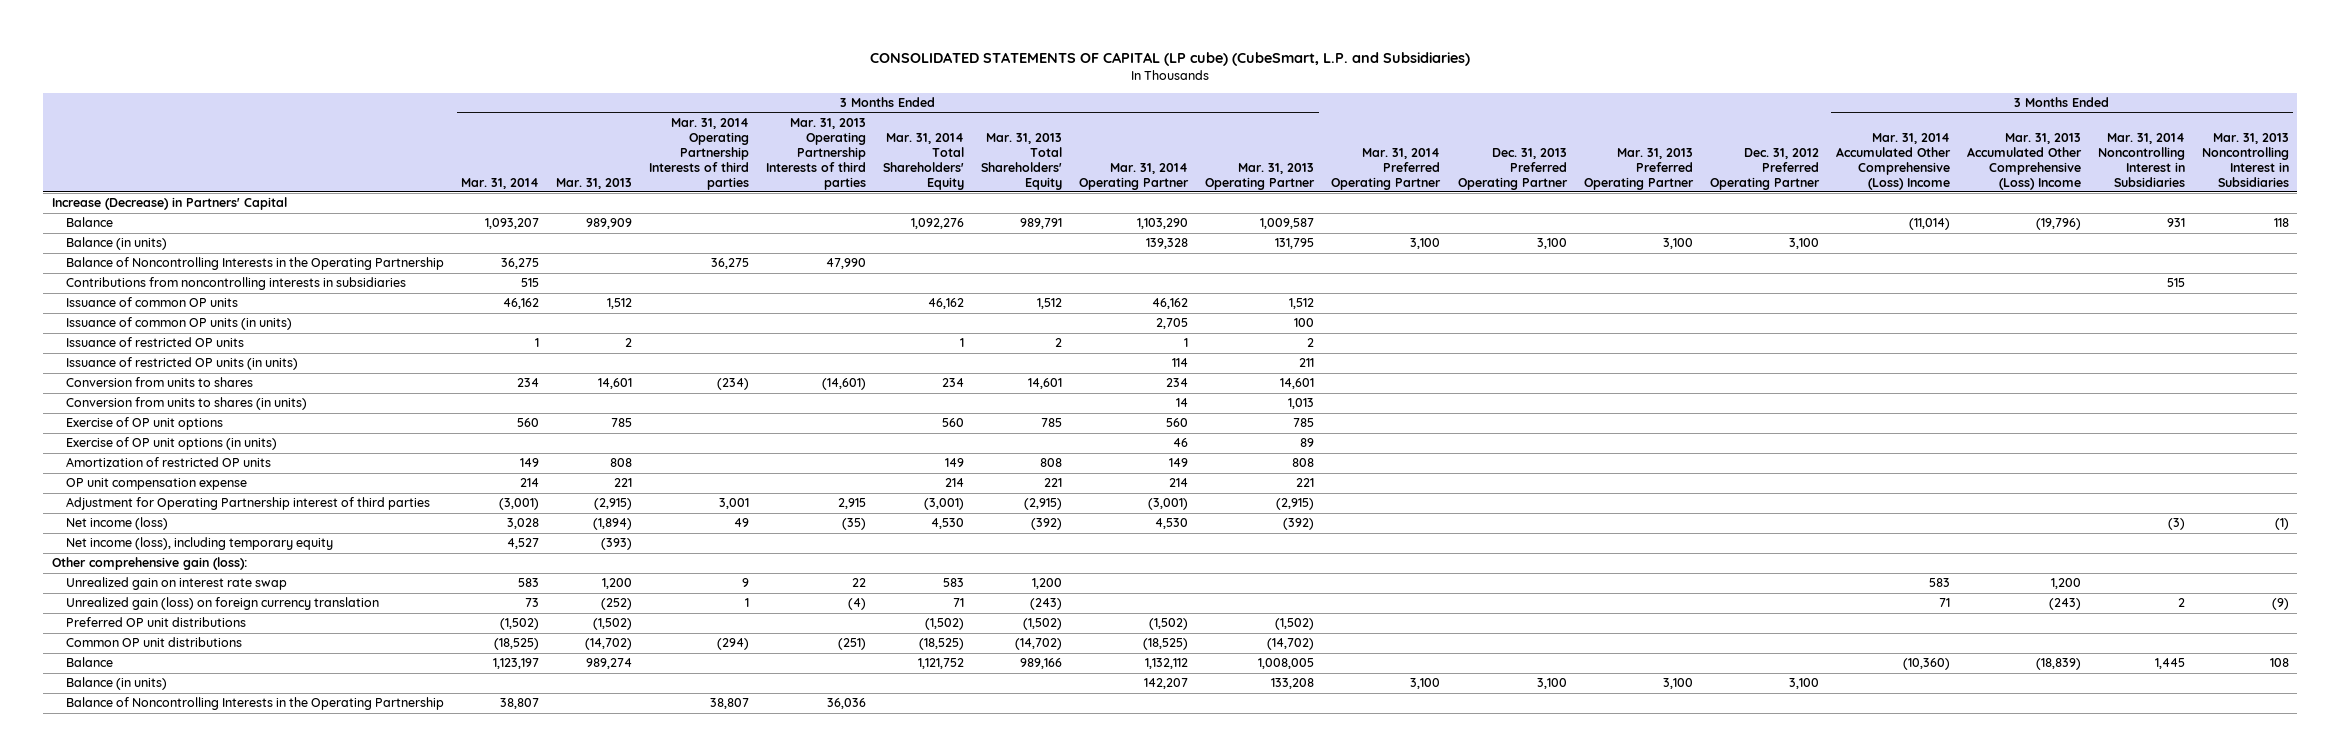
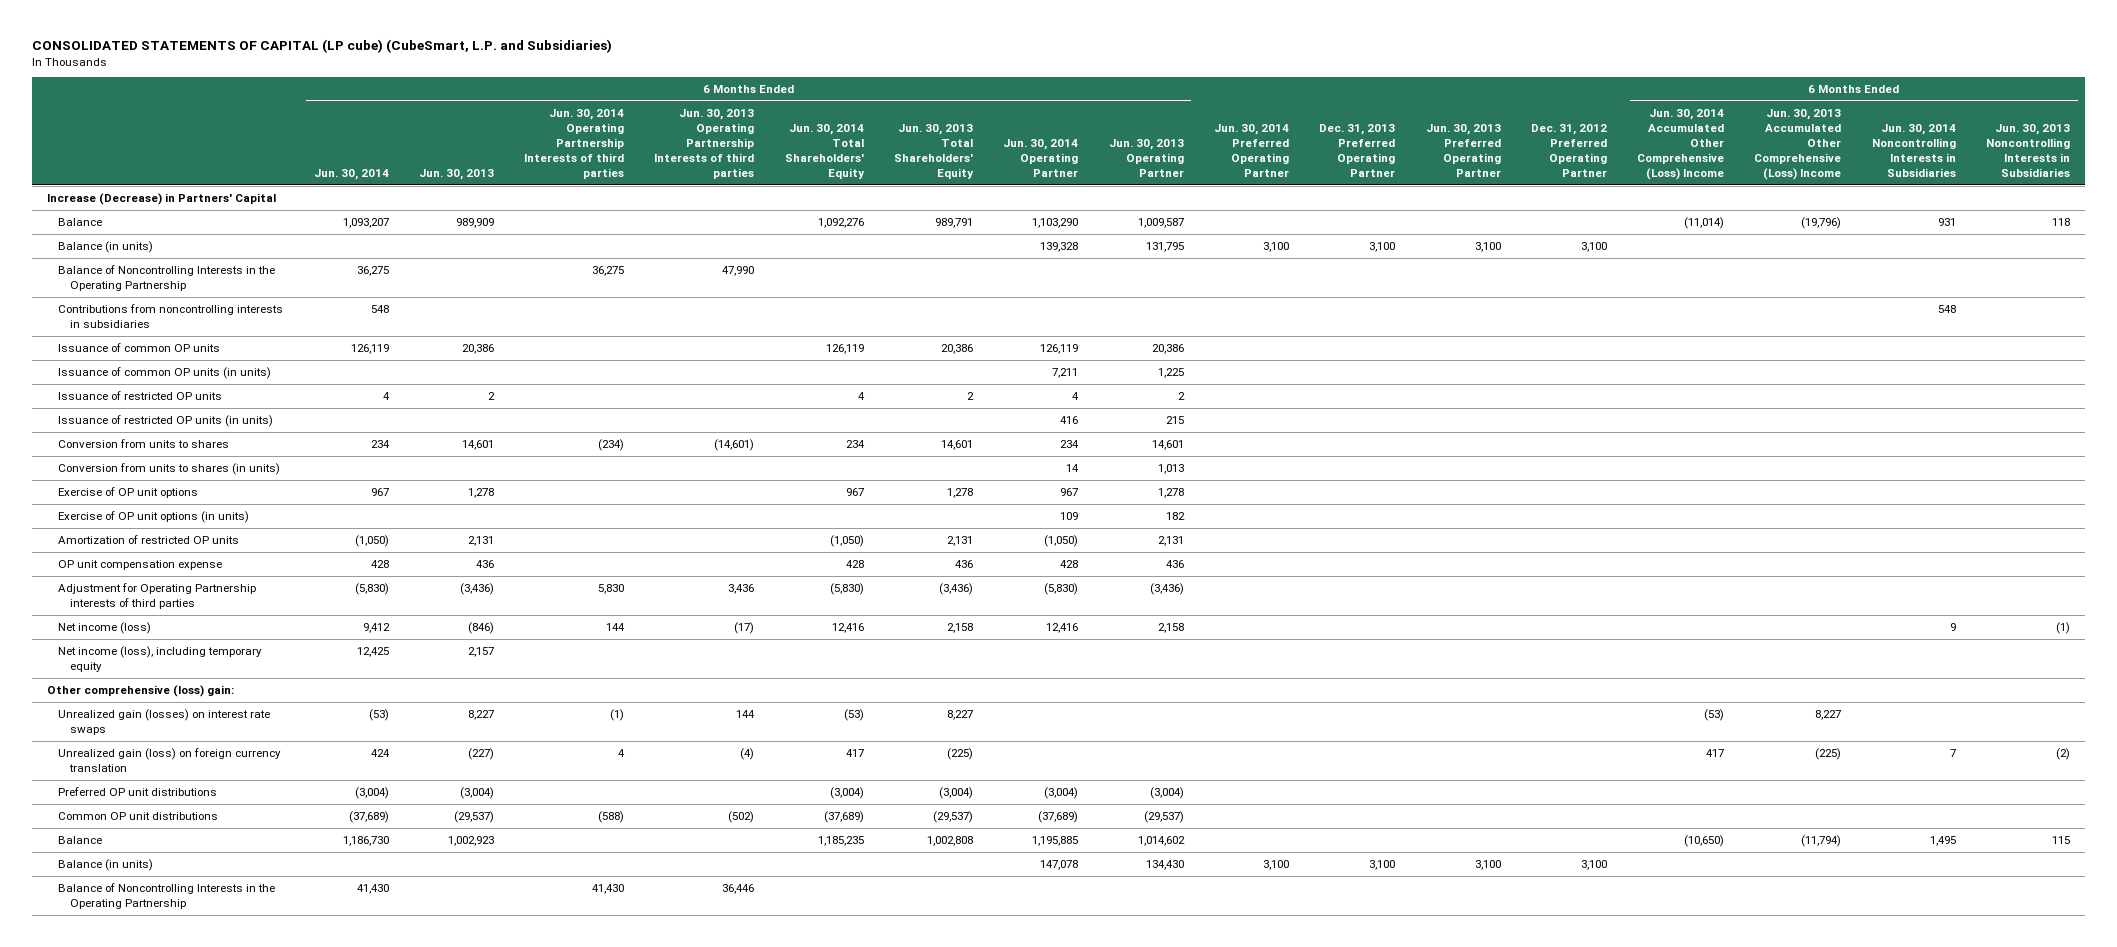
- | 3 Months Ended Mar. 31, 2014 | 3 Months Ended Mar. 31, 2013 | 3 Months Ended Mar. 31, 2014 Operating Partnership Interests of third parties | 3 Months Ended Mar. 31, 2013 Operating Partnership Interests of third parties | 3 Months Ended Mar. 31, 2014 Total Shareholders' Equity | 3 Months Ended Mar. 31, 2013 Total Shareholders' Equity | 3 Months Ended Mar. 31, 2014 Operating Partner | 3 Months Ended Mar. 31, 2013 Operating Partner | Mar. 31, 2014 Preferred Operating Partner | Dec. 31, 2013 Preferred Operating Partner | Mar. 31, 2013 Preferred Operating Partner | Dec. 31, 2012 Preferred Operating Partner | 3 Months Ended Mar. 31, 2014 Accumulated Other Comprehensive (Loss) Income | 3 Months Ended Mar. 31, 2013 Accumulated Other Comprehensive (Loss) Income | 3 Months Ended Mar. 31, 2014 Noncontrolling Interest in Subsidiaries | 3 Months Ended Mar. 31, 2013 Noncontrolling Interest in Subsidiaries
+ | 6 Months Ended Jun. 30, 2014 | 6 Months Ended Jun. 30, 2013 | 6 Months Ended Jun. 30, 2014 Operating Partnership Interests of third parties | 6 Months Ended Jun. 30, 2013 Operating Partnership Interests of third parties | 6 Months Ended Jun. 30, 2014 Total Shareholders' Equity | 6 Months Ended Jun. 30, 2013 Total Shareholders' Equity | 6 Months Ended Jun. 30, 2014 Operating Partner | 6 Months Ended Jun. 30, 2013 Operating Partner | Jun. 30, 2014 Preferred Operating Partner | Dec. 31, 2013 Preferred Operating Partner | Jun. 30, 2013 Preferred Operating Partner | Dec. 31, 2012 Preferred Operating Partner | 6 Months Ended Jun. 30, 2014 Accumulated Other Comprehensive (Loss) Income | 6 Months Ended Jun. 30, 2013 Accumulated Other Comprehensive (Loss) Income | 6 Months Ended Jun. 30, 2014 Noncontrolling Interests in Subsidiaries | 6 Months Ended Jun. 30, 2013 Noncontrolling Interests in Subsidiaries
- Adjustment for Operating Partnership interest of third parties | (3,001) | (2,915) | 3,001 | 2,915 | (3,001) | (2,915) | (3,001) | (2,915) | | | | | | | |
+ Adjustment for Operating Partnership interests of third parties | (5,830) | (3,436) | 5,830 | 3,436 | (5,830) | (3,436) | (5,830) | (3,436) | | | | | | | |
- Other comprehensive gain (loss):
- Unrealized gain on interest rate swap | 583 | 1,200 | 9 | 22 | 583 | 1,200 | | | | | | | 583 | 1,200 | |
+ Other comprehensive (loss) gain:
+ Unrealized gain (losses) on interest rate swaps | (53) | 8,227 | (1) | 144 | (53) | 8,227 | | | | | | | (53) | 8,227 | |

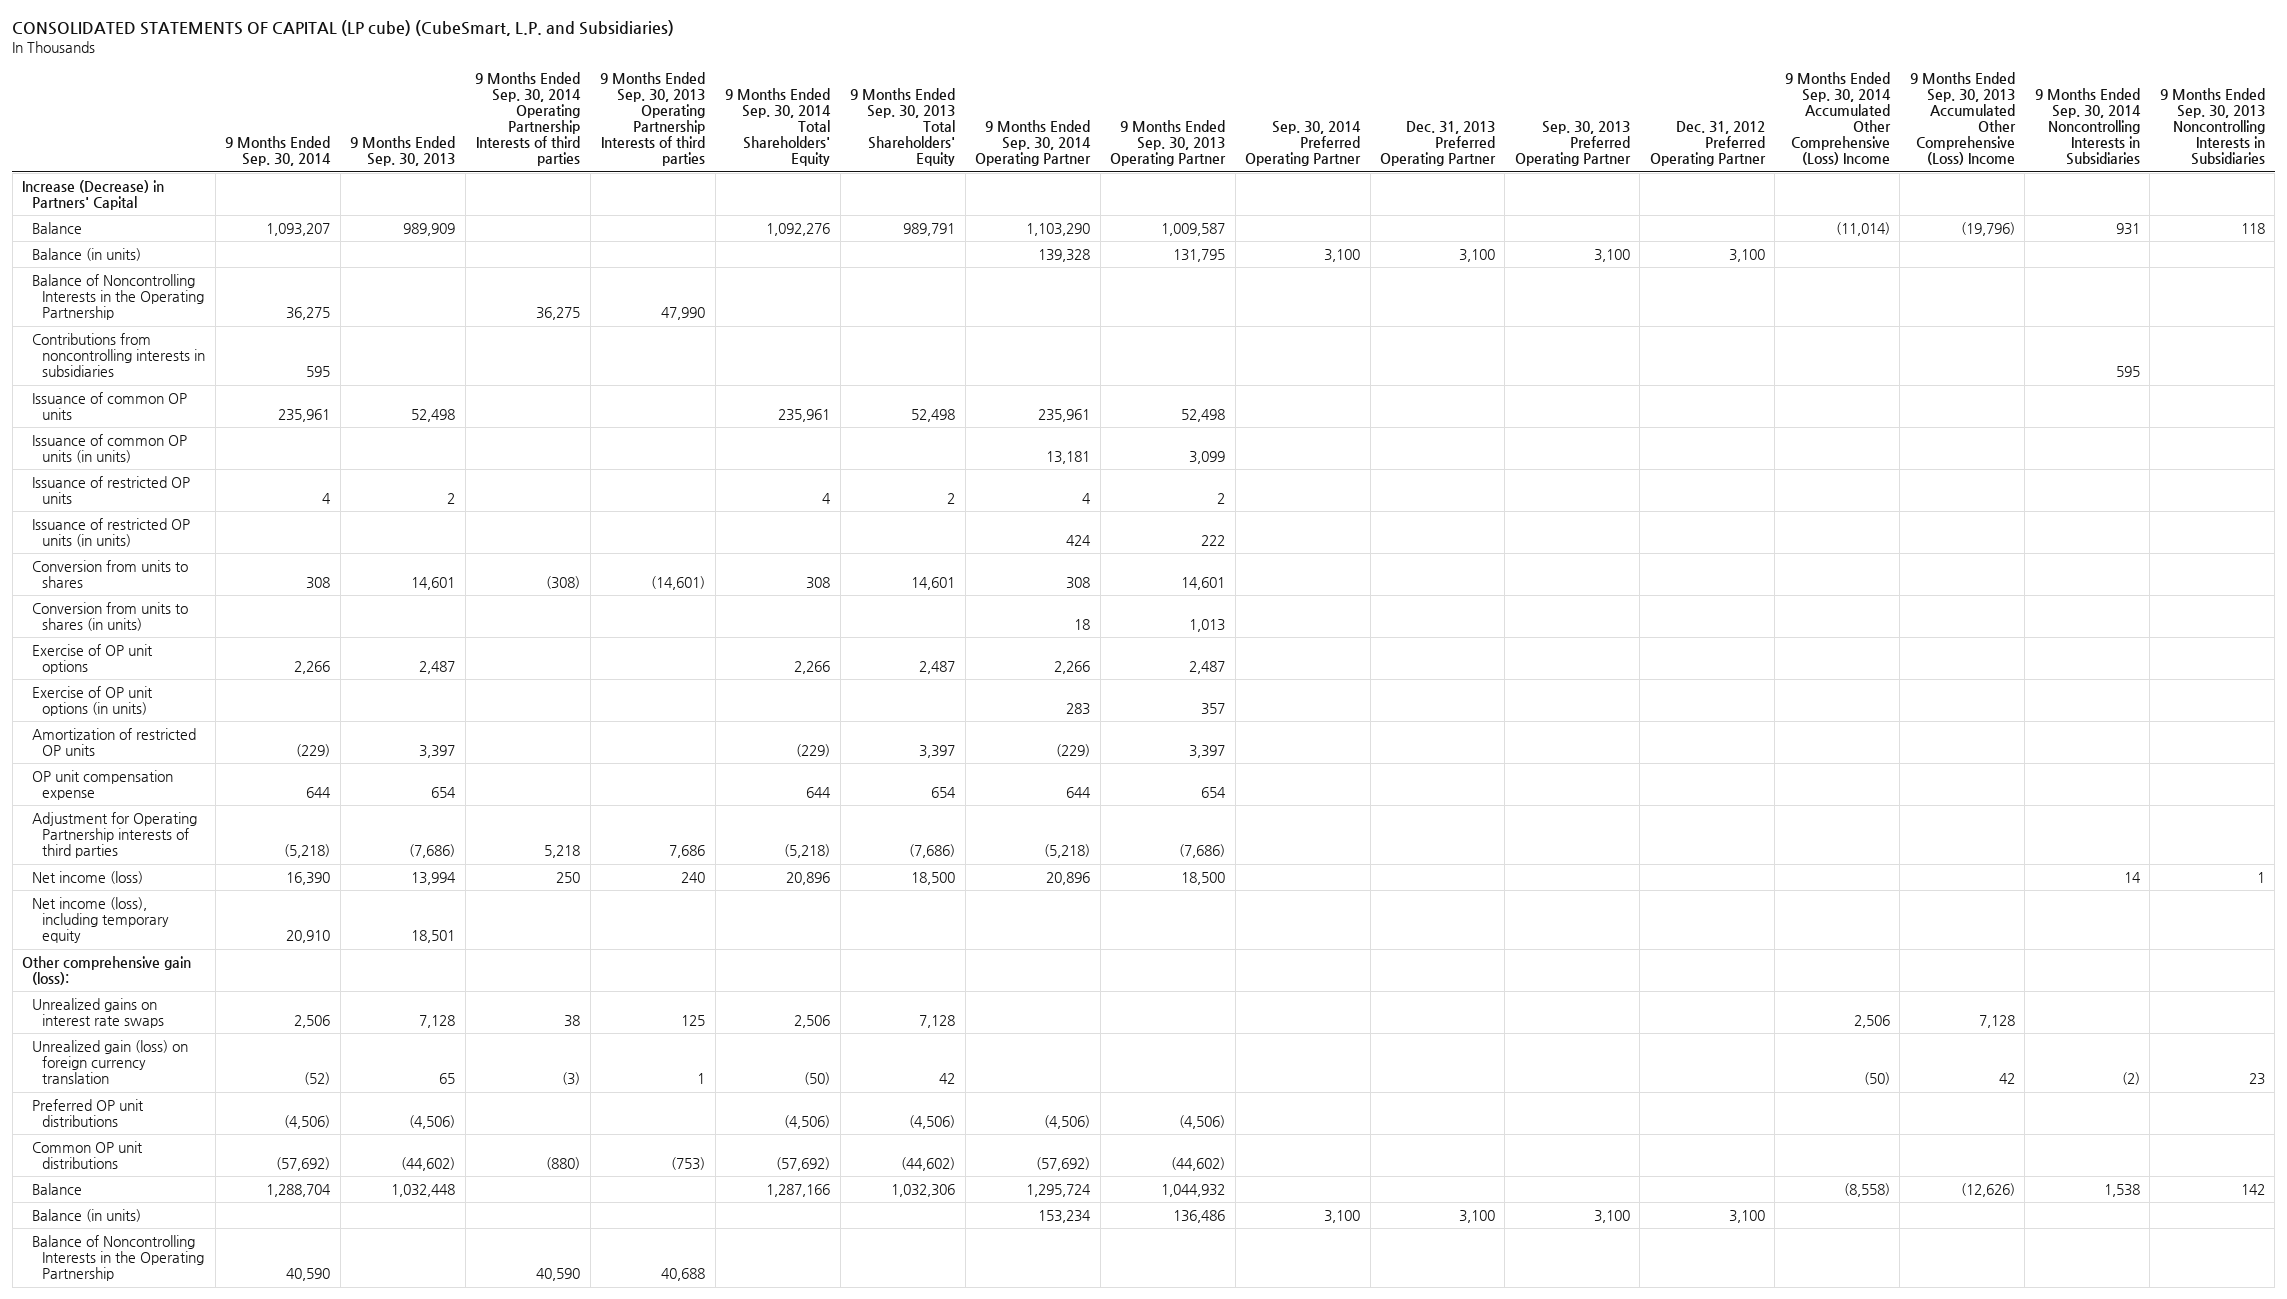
- | 6 Months Ended Jun. 30, 2014 | 6 Months Ended Jun. 30, 2013 | 6 Months Ended Jun. 30, 2014 Operating Partnership Interests of third parties | 6 Months Ended Jun. 30, 2013 Operating Partnership Interests of third parties | 6 Months Ended Jun. 30, 2014 Total Shareholders' Equity | 6 Months Ended Jun. 30, 2013 Total Shareholders' Equity | 6 Months Ended Jun. 30, 2014 Operating Partner | 6 Months Ended Jun. 30, 2013 Operating Partner | Jun. 30, 2014 Preferred Operating Partner | Dec. 31, 2013 Preferred Operating Partner | Jun. 30, 2013 Preferred Operating Partner | Dec. 31, 2012 Preferred Operating Partner | 6 Months Ended Jun. 30, 2014 Accumulated Other Comprehensive (Loss) Income | 6 Months Ended Jun. 30, 2013 Accumulated Other Comprehensive (Loss) Income | 6 Months Ended Jun. 30, 2014 Noncontrolling Interests in Subsidiaries | 6 Months Ended Jun. 30, 2013 Noncontrolling Interests in Subsidiaries
+ | 9 Months Ended Sep. 30, 2014 | 9 Months Ended Sep. 30, 2013 | 9 Months Ended Sep. 30, 2014 Operating Partnership Interests of third parties | 9 Months Ended Sep. 30, 2013 Operating Partnership Interests of third parties | 9 Months Ended Sep. 30, 2014 Total Shareholders' Equity | 9 Months Ended Sep. 30, 2013 Total Shareholders' Equity | 9 Months Ended Sep. 30, 2014 Operating Partner | 9 Months Ended Sep. 30, 2013 Operating Partner | Sep. 30, 2014 Preferred Operating Partner | Dec. 31, 2013 Preferred Operating Partner | Sep. 30, 2013 Preferred Operating Partner | Dec. 31, 2012 Preferred Operating Partner | 9 Months Ended Sep. 30, 2014 Accumulated Other Comprehensive (Loss) Income | 9 Months Ended Sep. 30, 2013 Accumulated Other Comprehensive (Loss) Income | 9 Months Ended Sep. 30, 2014 Noncontrolling Interests in Subsidiaries | 9 Months Ended Sep. 30, 2013 Noncontrolling Interests in Subsidiaries
- Other comprehensive (loss) gain:
- Unrealized gain (losses) on interest rate swaps | (53) | 8,227 | (1) | 144 | (53) | 8,227 | | | | | | | (53) | 8,227 | |
+ Other comprehensive gain (loss):
+ Unrealized gains on interest rate swaps | 2,506 | 7,128 | 38 | 125 | 2,506 | 7,128 | | | | | | | 2,506 | 7,128 | |

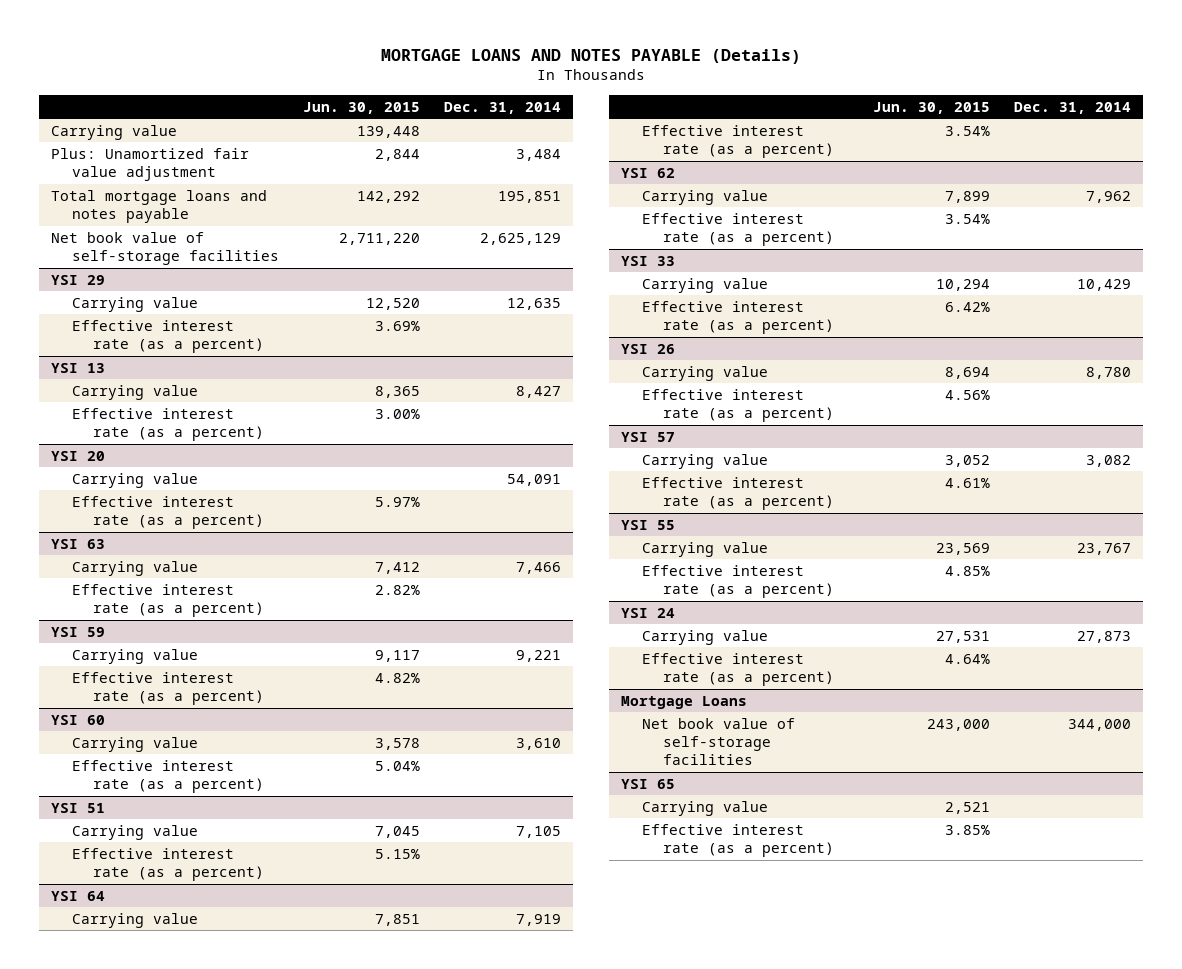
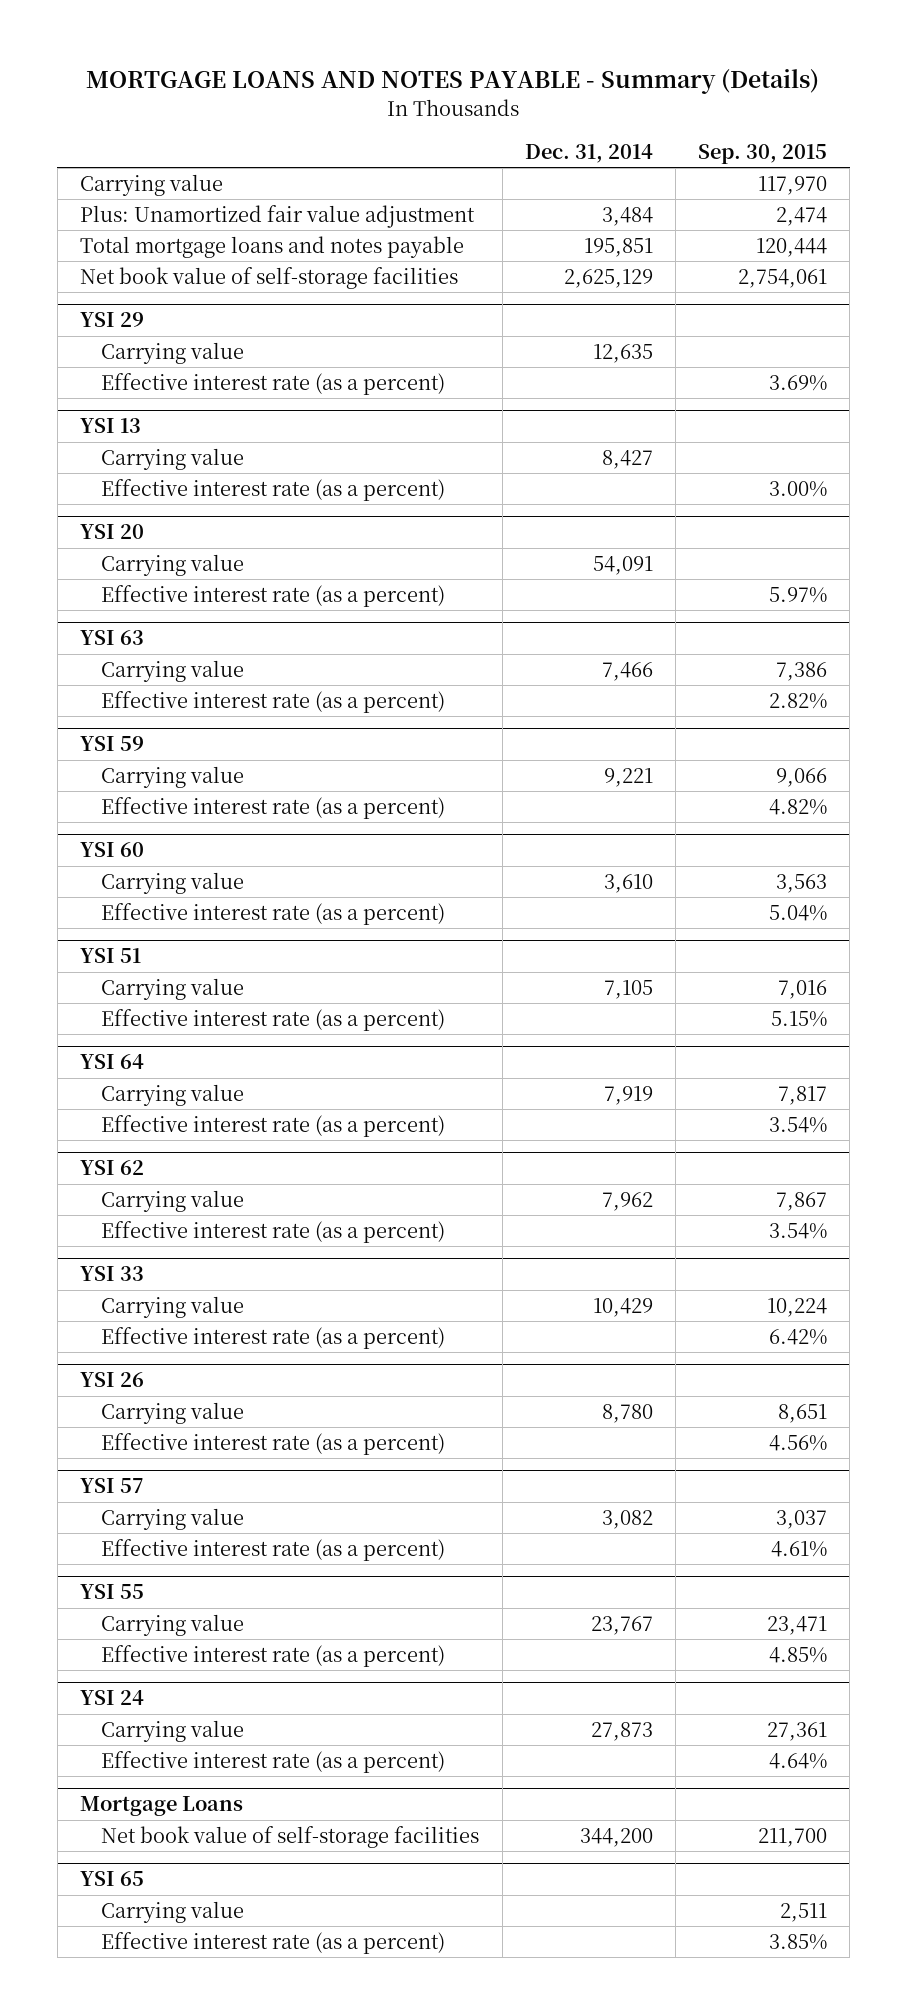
- MORTGAGE LOANS AND NOTES PAYABLE (Details)
+ MORTGAGE LOANS AND NOTES PAYABLE - Summary (Details)
- | Jun. 30, 2015 | Dec. 31, 2014
+ | Dec. 31, 2014 | Sep. 30, 2015
@ Mortgage Loans
- Net book value of self-storage facilities | 243,000 | 344,000
+ Net book value of self-storage facilities | 344,200 | 211,700

